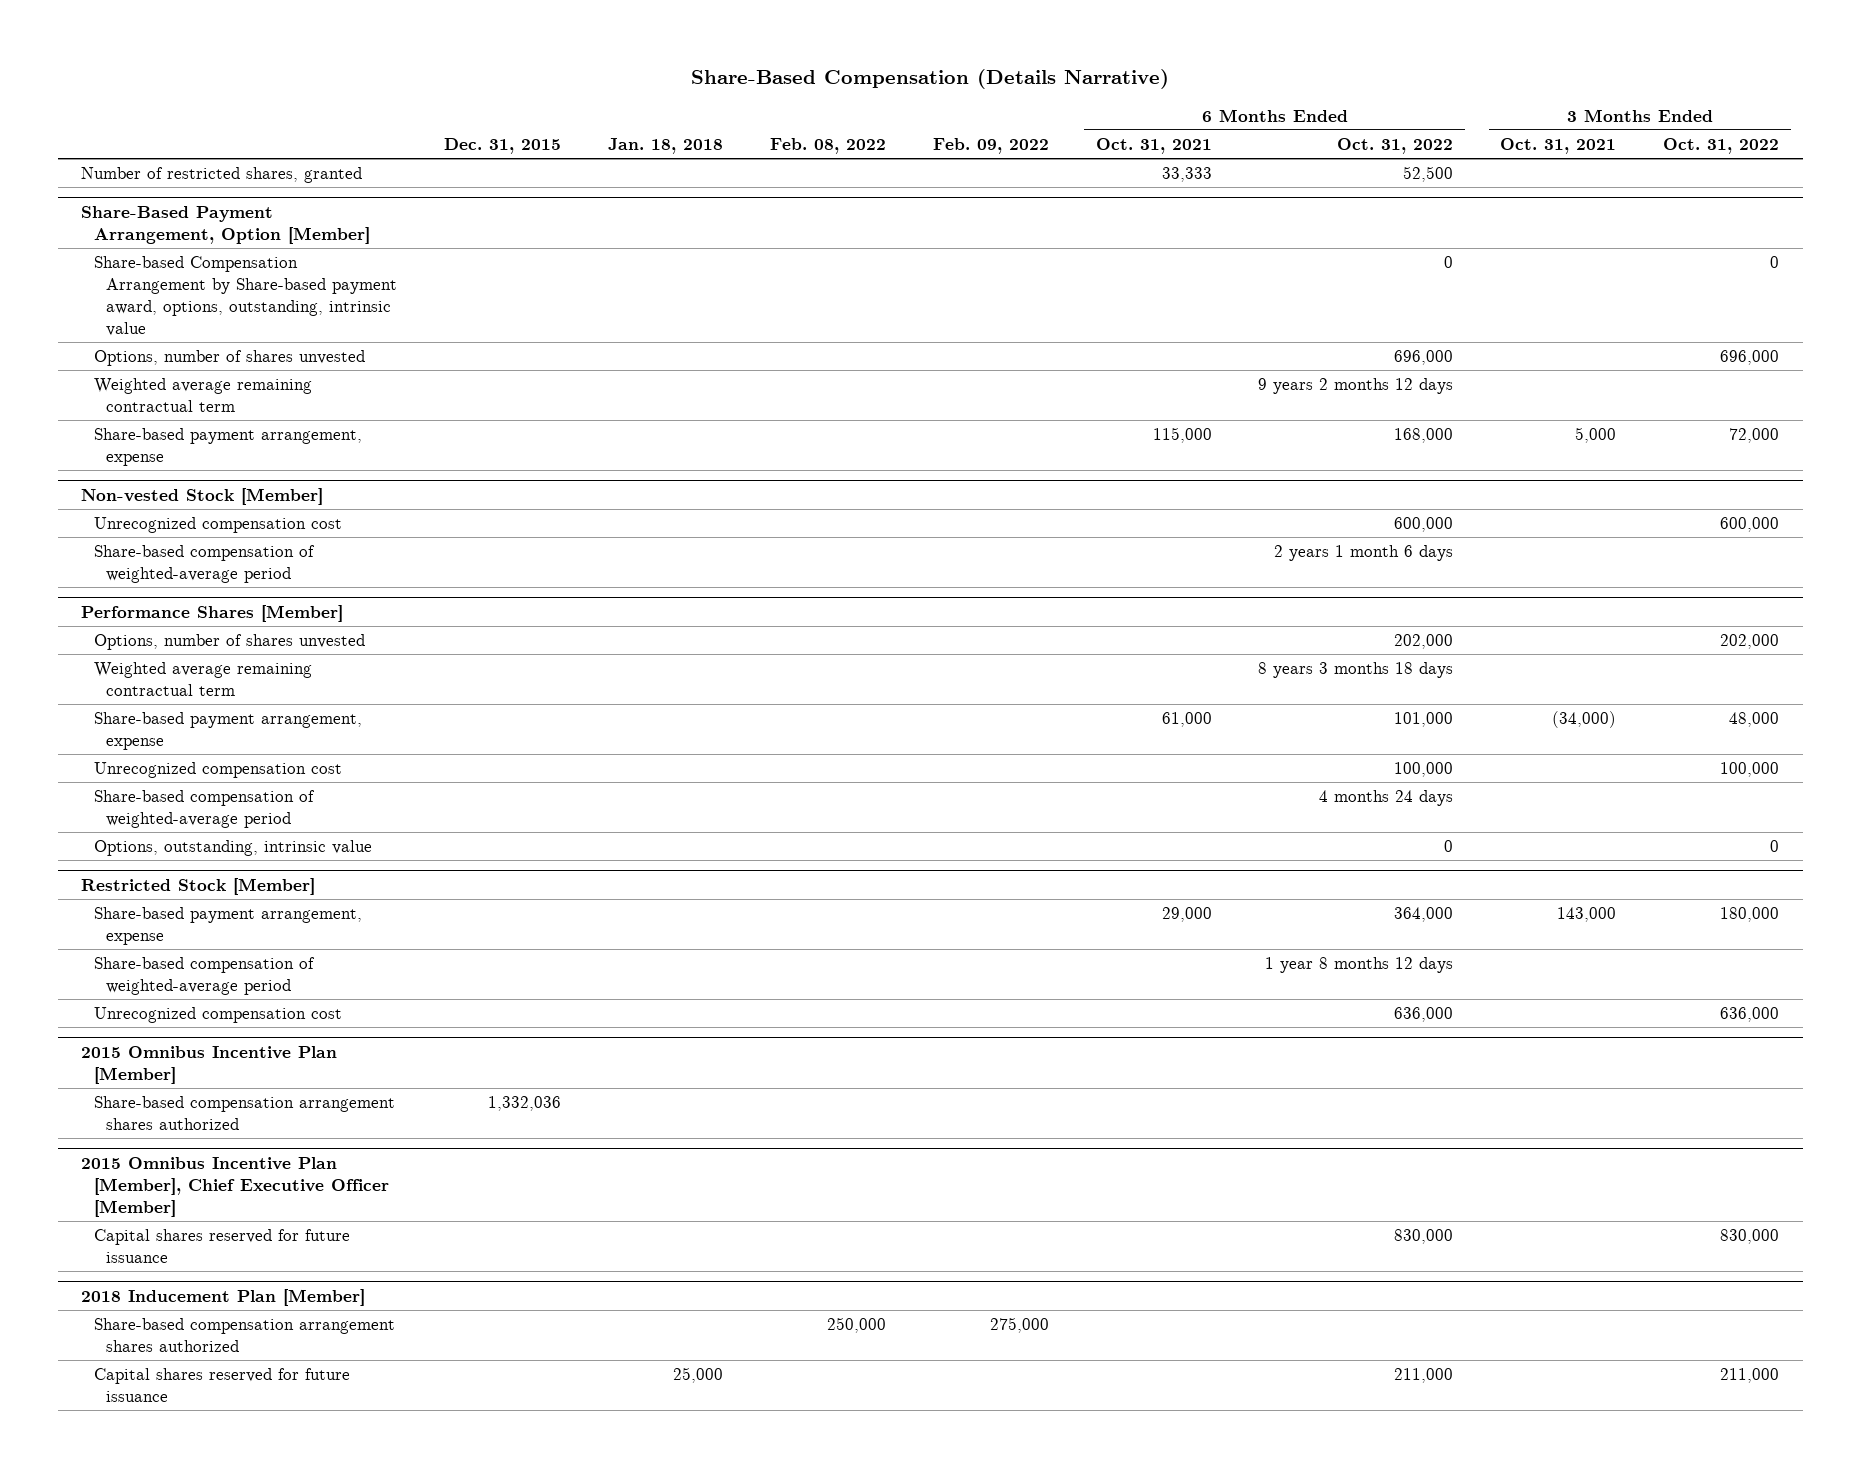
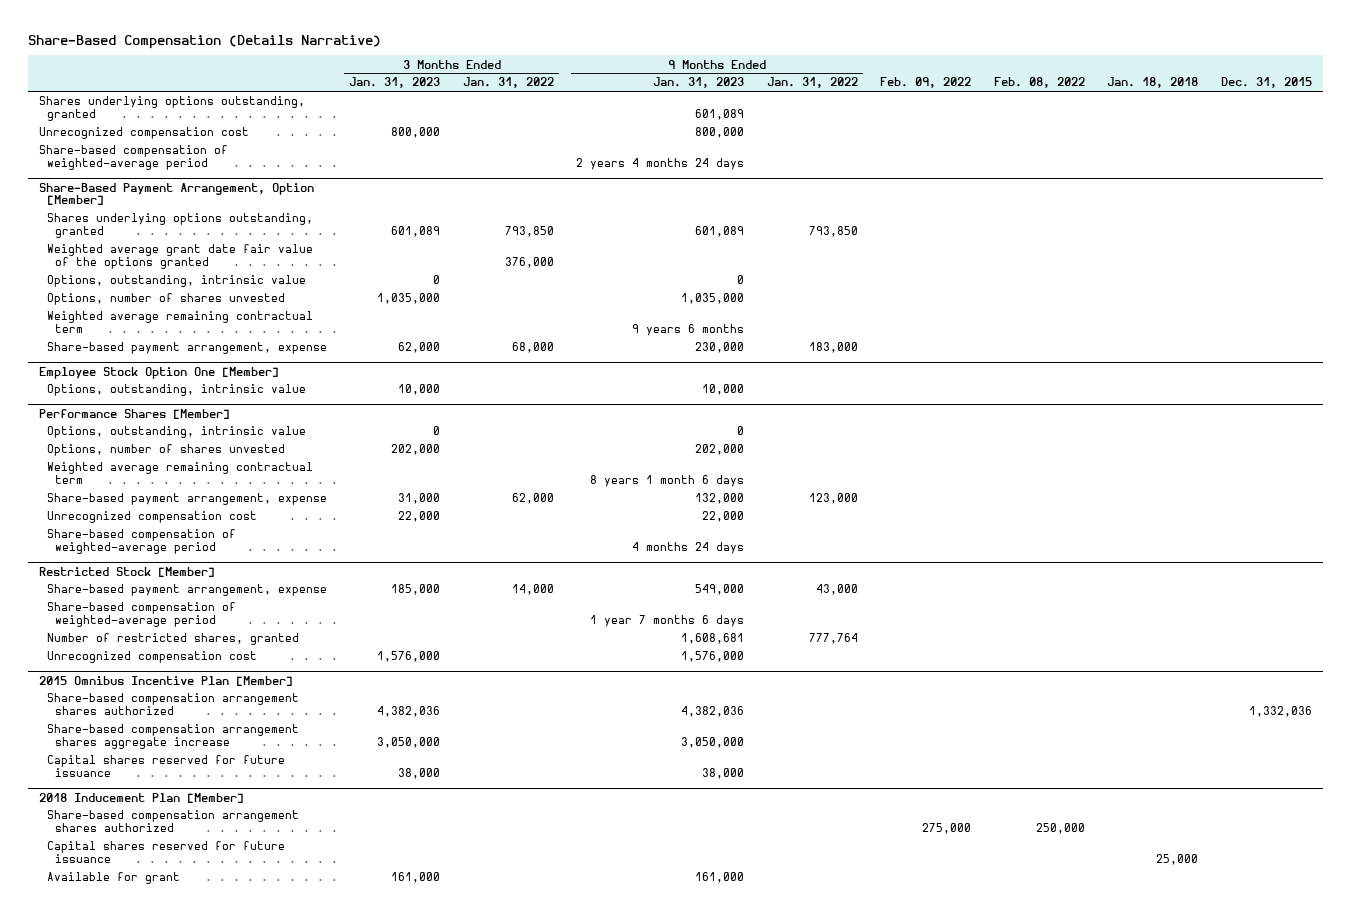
- | Dec. 31, 2015 | Jan. 18, 2018 | Feb. 08, 2022 | Feb. 09, 2022 | 6 Months Ended Oct. 31, 2021 | 6 Months Ended Oct. 31, 2022 | 3 Months Ended Oct. 31, 2021 | 3 Months Ended Oct. 31, 2022
+ | 3 Months Ended Jan. 31, 2023 | 3 Months Ended Jan. 31, 2022 | 9 Months Ended Jan. 31, 2023 | 9 Months Ended Jan. 31, 2022 | Feb. 09, 2022 | Feb. 08, 2022 | Jan. 18, 2018 | Dec. 31, 2015
- Number of restricted shares, granted | | | | | 33,333 | 52,500 | |
+ Shares underlying options outstanding, granted | | | 601,089 | | | | |
+ Unrecognized compensation cost | 800,000 | | 800,000 | | | | |
+ Share-based compensation of weighted-average period | | | 2 years 4 months 24 days | | | | |
@ Share-Based Payment Arrangement, Option [Member]
- Share-based Compensation Arrangement by Share-based payment award, options, outstanding, intrinsic value | | | | | | 0 | | 0
+ Shares underlying options outstanding, granted | 601,089 | 793,850 | 601,089 | 793,850 | | | |
+ Weighted average grant date fair value of the options granted | | 376,000 | | | | | |
+ Options, outstanding, intrinsic value | 0 | | 0 | | | | |
- Non-vested Stock [Member]
- Unrecognized compensation cost | | | | | | 600,000 | | 600,000
- Share-based compensation of weighted-average period | | | | | | 2 years 1 month 6 days | |
+ Employee Stock Option One [Member]
+ Options, outstanding, intrinsic value | 10,000 | | 10,000 | | | | |
@ Performance Shares [Member]
moved up: Options, outstanding, intrinsic value | 0 | | 0 | | | | |
@ Restricted Stock [Member]
+ Number of restricted shares, granted | | | 1,608,681 | 777,764 | | | |
- 2015 Omnibus Incentive Plan [Member], Chief Executive Officer [Member]
- Capital shares reserved for future issuance | | | | | | 830,000 | | 830,000
@ 2015 Omnibus Incentive Plan [Member]
+ Share-based compensation arrangement shares aggregate increase | 3,050,000 | | 3,050,000 | | | | |
+ Capital shares reserved for future issuance | 38,000 | | 38,000 | | | | |
@ 2018 Inducement Plan [Member]
+ Available for grant | 161,000 | | 161,000 | | | | |

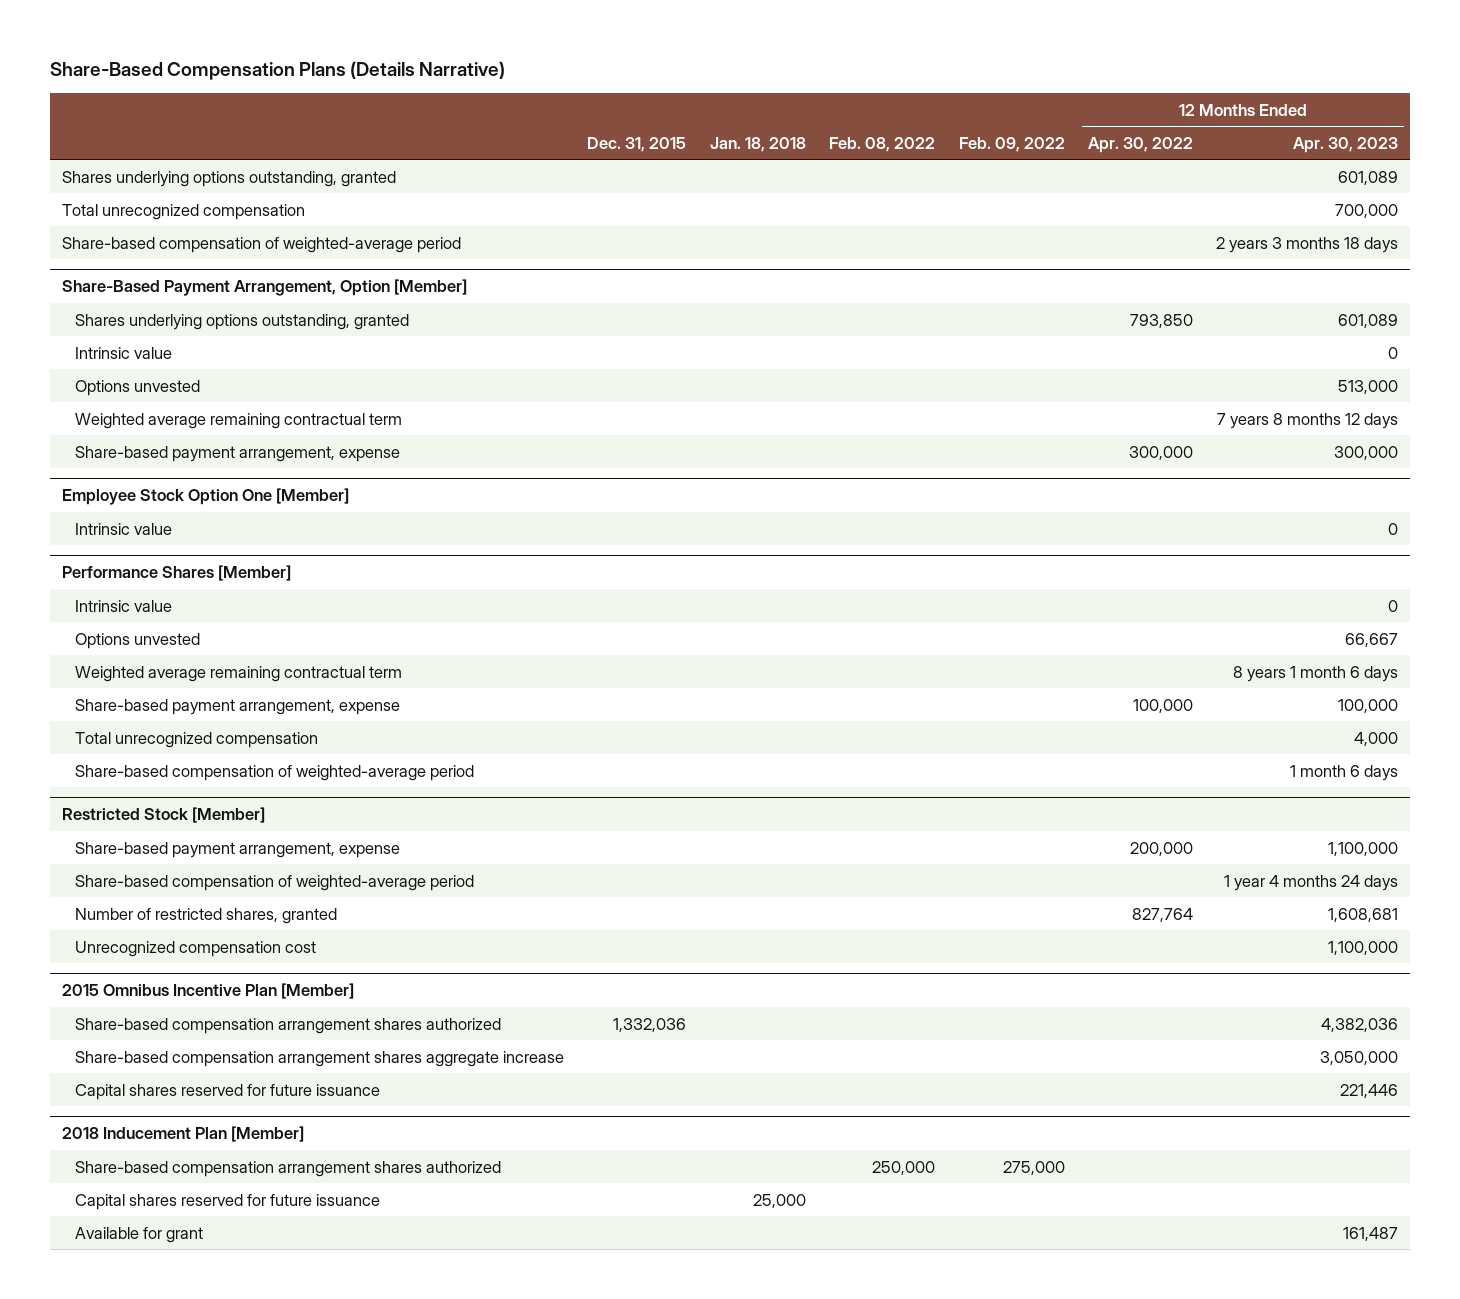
- Share-Based Compensation (Details Narrative)
+ Share-Based Compensation Plans (Details Narrative)
- | 3 Months Ended Jan. 31, 2023 | 3 Months Ended Jan. 31, 2022 | 9 Months Ended Jan. 31, 2023 | 9 Months Ended Jan. 31, 2022 | Feb. 09, 2022 | Feb. 08, 2022 | Jan. 18, 2018 | Dec. 31, 2015
+ | Dec. 31, 2015 | Jan. 18, 2018 | Feb. 08, 2022 | Feb. 09, 2022 | 12 Months Ended Apr. 30, 2022 | 12 Months Ended Apr. 30, 2023
- Unrecognized compensation cost | 800,000 | | 800,000 | | | | |
+ Total unrecognized compensation | | | | | | 700,000
@ Share-Based Payment Arrangement, Option [Member]
- Weighted average grant date fair value of the options granted | | 376,000 | | | | | |
- Options, outstanding, intrinsic value | 0 | | 0 | | | | |
- Options, number of shares unvested | 1,035,000 | | 1,035,000 | | | | |
+ Intrinsic value | | | | | | 0
+ Options unvested | | | | | | 513,000
@ Employee Stock Option One [Member]
- Options, outstanding, intrinsic value | 10,000 | | 10,000 | | | | |
+ Intrinsic value | | | | | | 0
@ Performance Shares [Member]
- Options, outstanding, intrinsic value | 0 | | 0 | | | | |
- Options, number of shares unvested | 202,000 | | 202,000 | | | | |
+ Intrinsic value | | | | | | 0
+ Options unvested | | | | | | 66,667
- Unrecognized compensation cost | 22,000 | | 22,000 | | | | |
+ Total unrecognized compensation | | | | | | 4,000

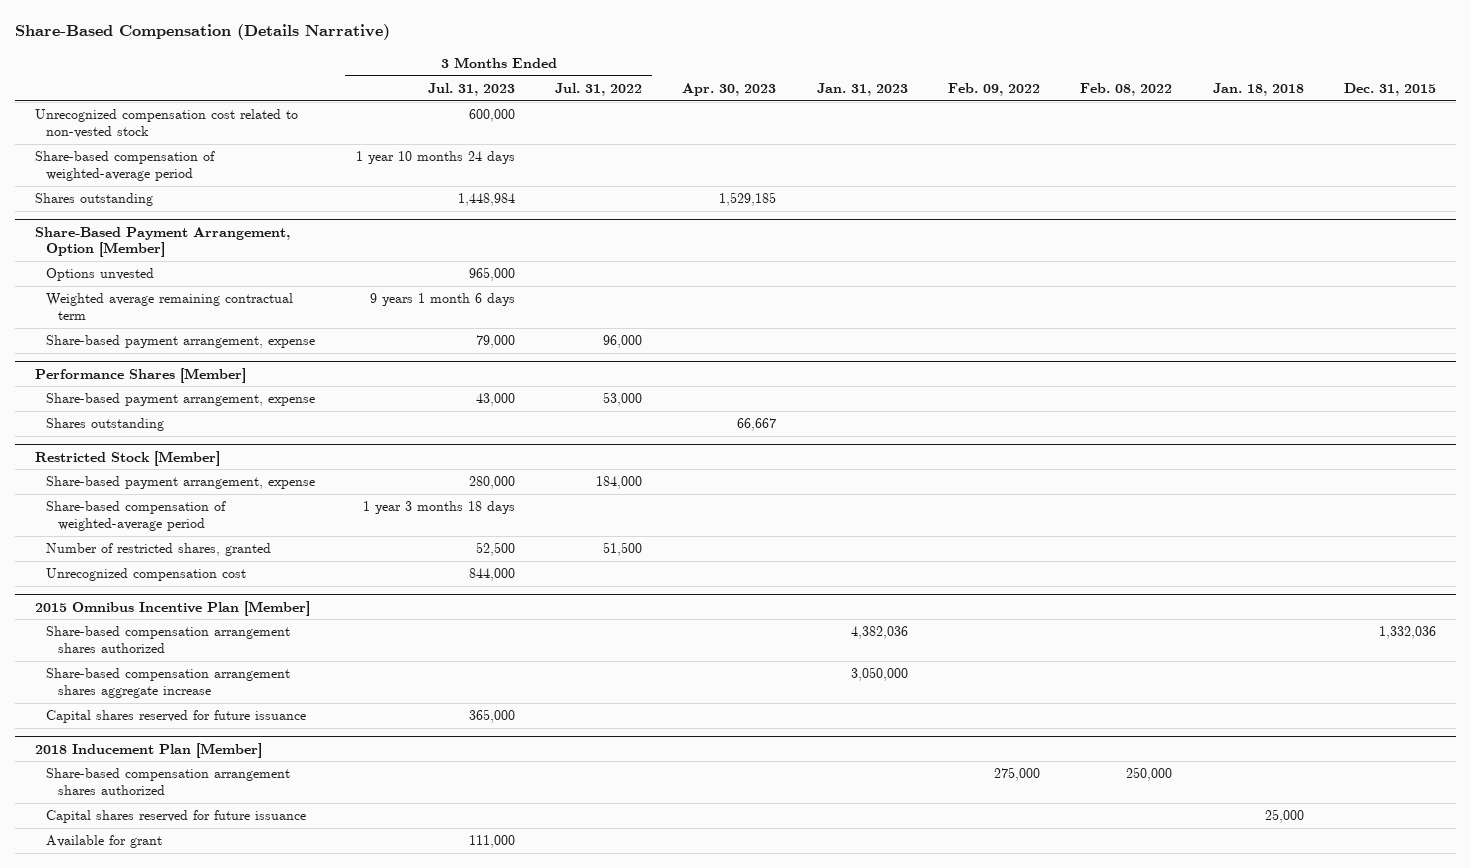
- Share-Based Compensation Plans (Details Narrative)
+ Share-Based Compensation (Details Narrative)
- | Dec. 31, 2015 | Jan. 18, 2018 | Feb. 08, 2022 | Feb. 09, 2022 | 12 Months Ended Apr. 30, 2022 | 12 Months Ended Apr. 30, 2023
+ | 3 Months Ended Jul. 31, 2023 | 3 Months Ended Jul. 31, 2022 | Apr. 30, 2023 | Jan. 31, 2023 | Feb. 09, 2022 | Feb. 08, 2022 | Jan. 18, 2018 | Dec. 31, 2015
- Shares underlying options outstanding, granted | | | | | | 601,089
- Total unrecognized compensation | | | | | | 700,000
+ Unrecognized compensation cost related to non-vested stock | 600,000 | | | | | | |
+ Shares outstanding | 1,448,984 | | 1,529,185 | | | | |
@ Share-Based Payment Arrangement, Option [Member]
- Shares underlying options outstanding, granted | | | | | 793,850 | 601,089
- Intrinsic value | | | | | | 0
- Employee Stock Option One [Member]
- Intrinsic value | | | | | | 0
@ Performance Shares [Member]
- Intrinsic value | | | | | | 0
- Options unvested | | | | | | 66,667
- Weighted average remaining contractual term | | | | | | 8 years 1 month 6 days
- Total unrecognized compensation | | | | | | 4,000
- Share-based compensation of weighted-average period | | | | | | 1 month 6 days
+ Shares outstanding | | | 66,667 | | | | |

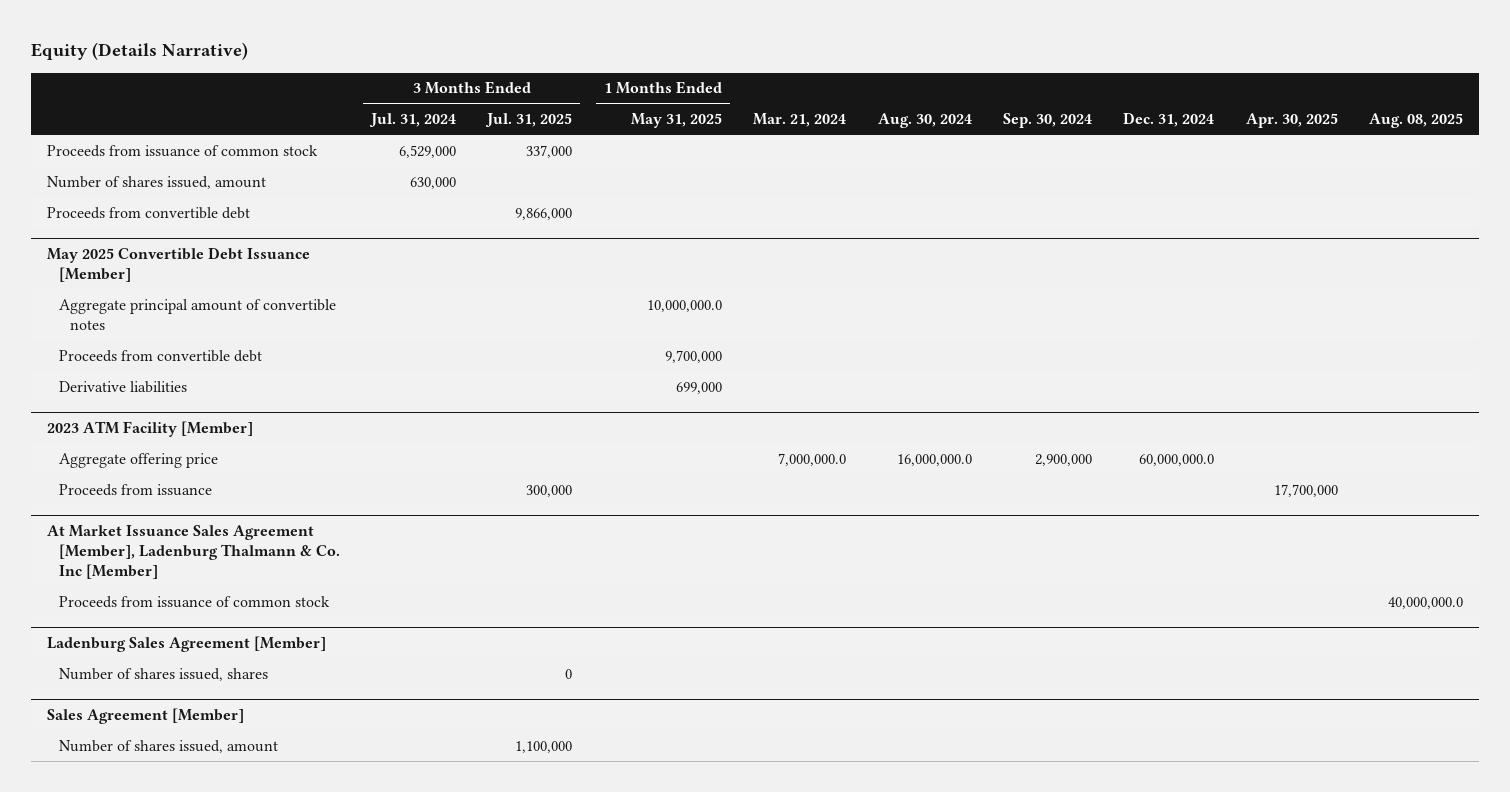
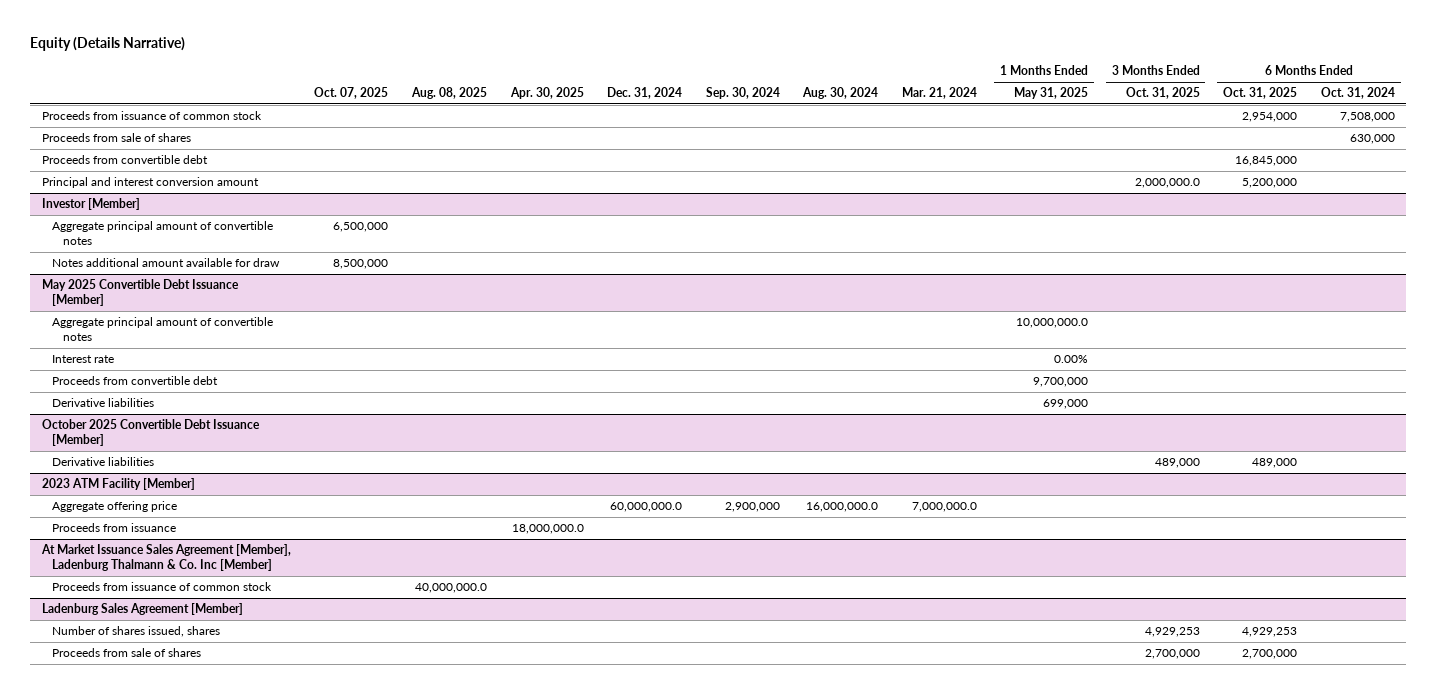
- | 3 Months Ended Jul. 31, 2024 | 3 Months Ended Jul. 31, 2025 | 1 Months Ended May 31, 2025 | Mar. 21, 2024 | Aug. 30, 2024 | Sep. 30, 2024 | Dec. 31, 2024 | Apr. 30, 2025 | Aug. 08, 2025
+ | Oct. 07, 2025 | Aug. 08, 2025 | Apr. 30, 2025 | Dec. 31, 2024 | Sep. 30, 2024 | Aug. 30, 2024 | Mar. 21, 2024 | 1 Months Ended May 31, 2025 | 3 Months Ended Oct. 31, 2025 | 6 Months Ended Oct. 31, 2025 | 6 Months Ended Oct. 31, 2024
- Number of shares issued, amount | 630,000 | | | | | | | |
+ Proceeds from sale of shares | | | | | | | | | | | 630,000
+ Principal and interest conversion amount | | | | | | | | | 2,000,000.0 | 5,200,000 |
+ Investor [Member]
+ Aggregate principal amount of convertible notes | 6,500,000 | | | | | | | | | |
+ Notes additional amount available for draw | 8,500,000 | | | | | | | | | |
@ May 2025 Convertible Debt Issuance [Member]
+ Interest rate | | | | | | | | 0.00% | | |
+ October 2025 Convertible Debt Issuance [Member]
+ Derivative liabilities | | | | | | | | | 489,000 | 489,000 |
@ 2023 ATM Facility [Member]
- Proceeds from issuance | | 300,000 | | | | | | 17,700,000 |
+ Proceeds from issuance | | | 18,000,000.0 | | | | | | | |
- Sales Agreement [Member]
- Number of shares issued, amount | | 1,100,000 | | | | | | |
@ Ladenburg Sales Agreement [Member]
+ Proceeds from sale of shares | | | | | | | | | 2,700,000 | 2,700,000 |

